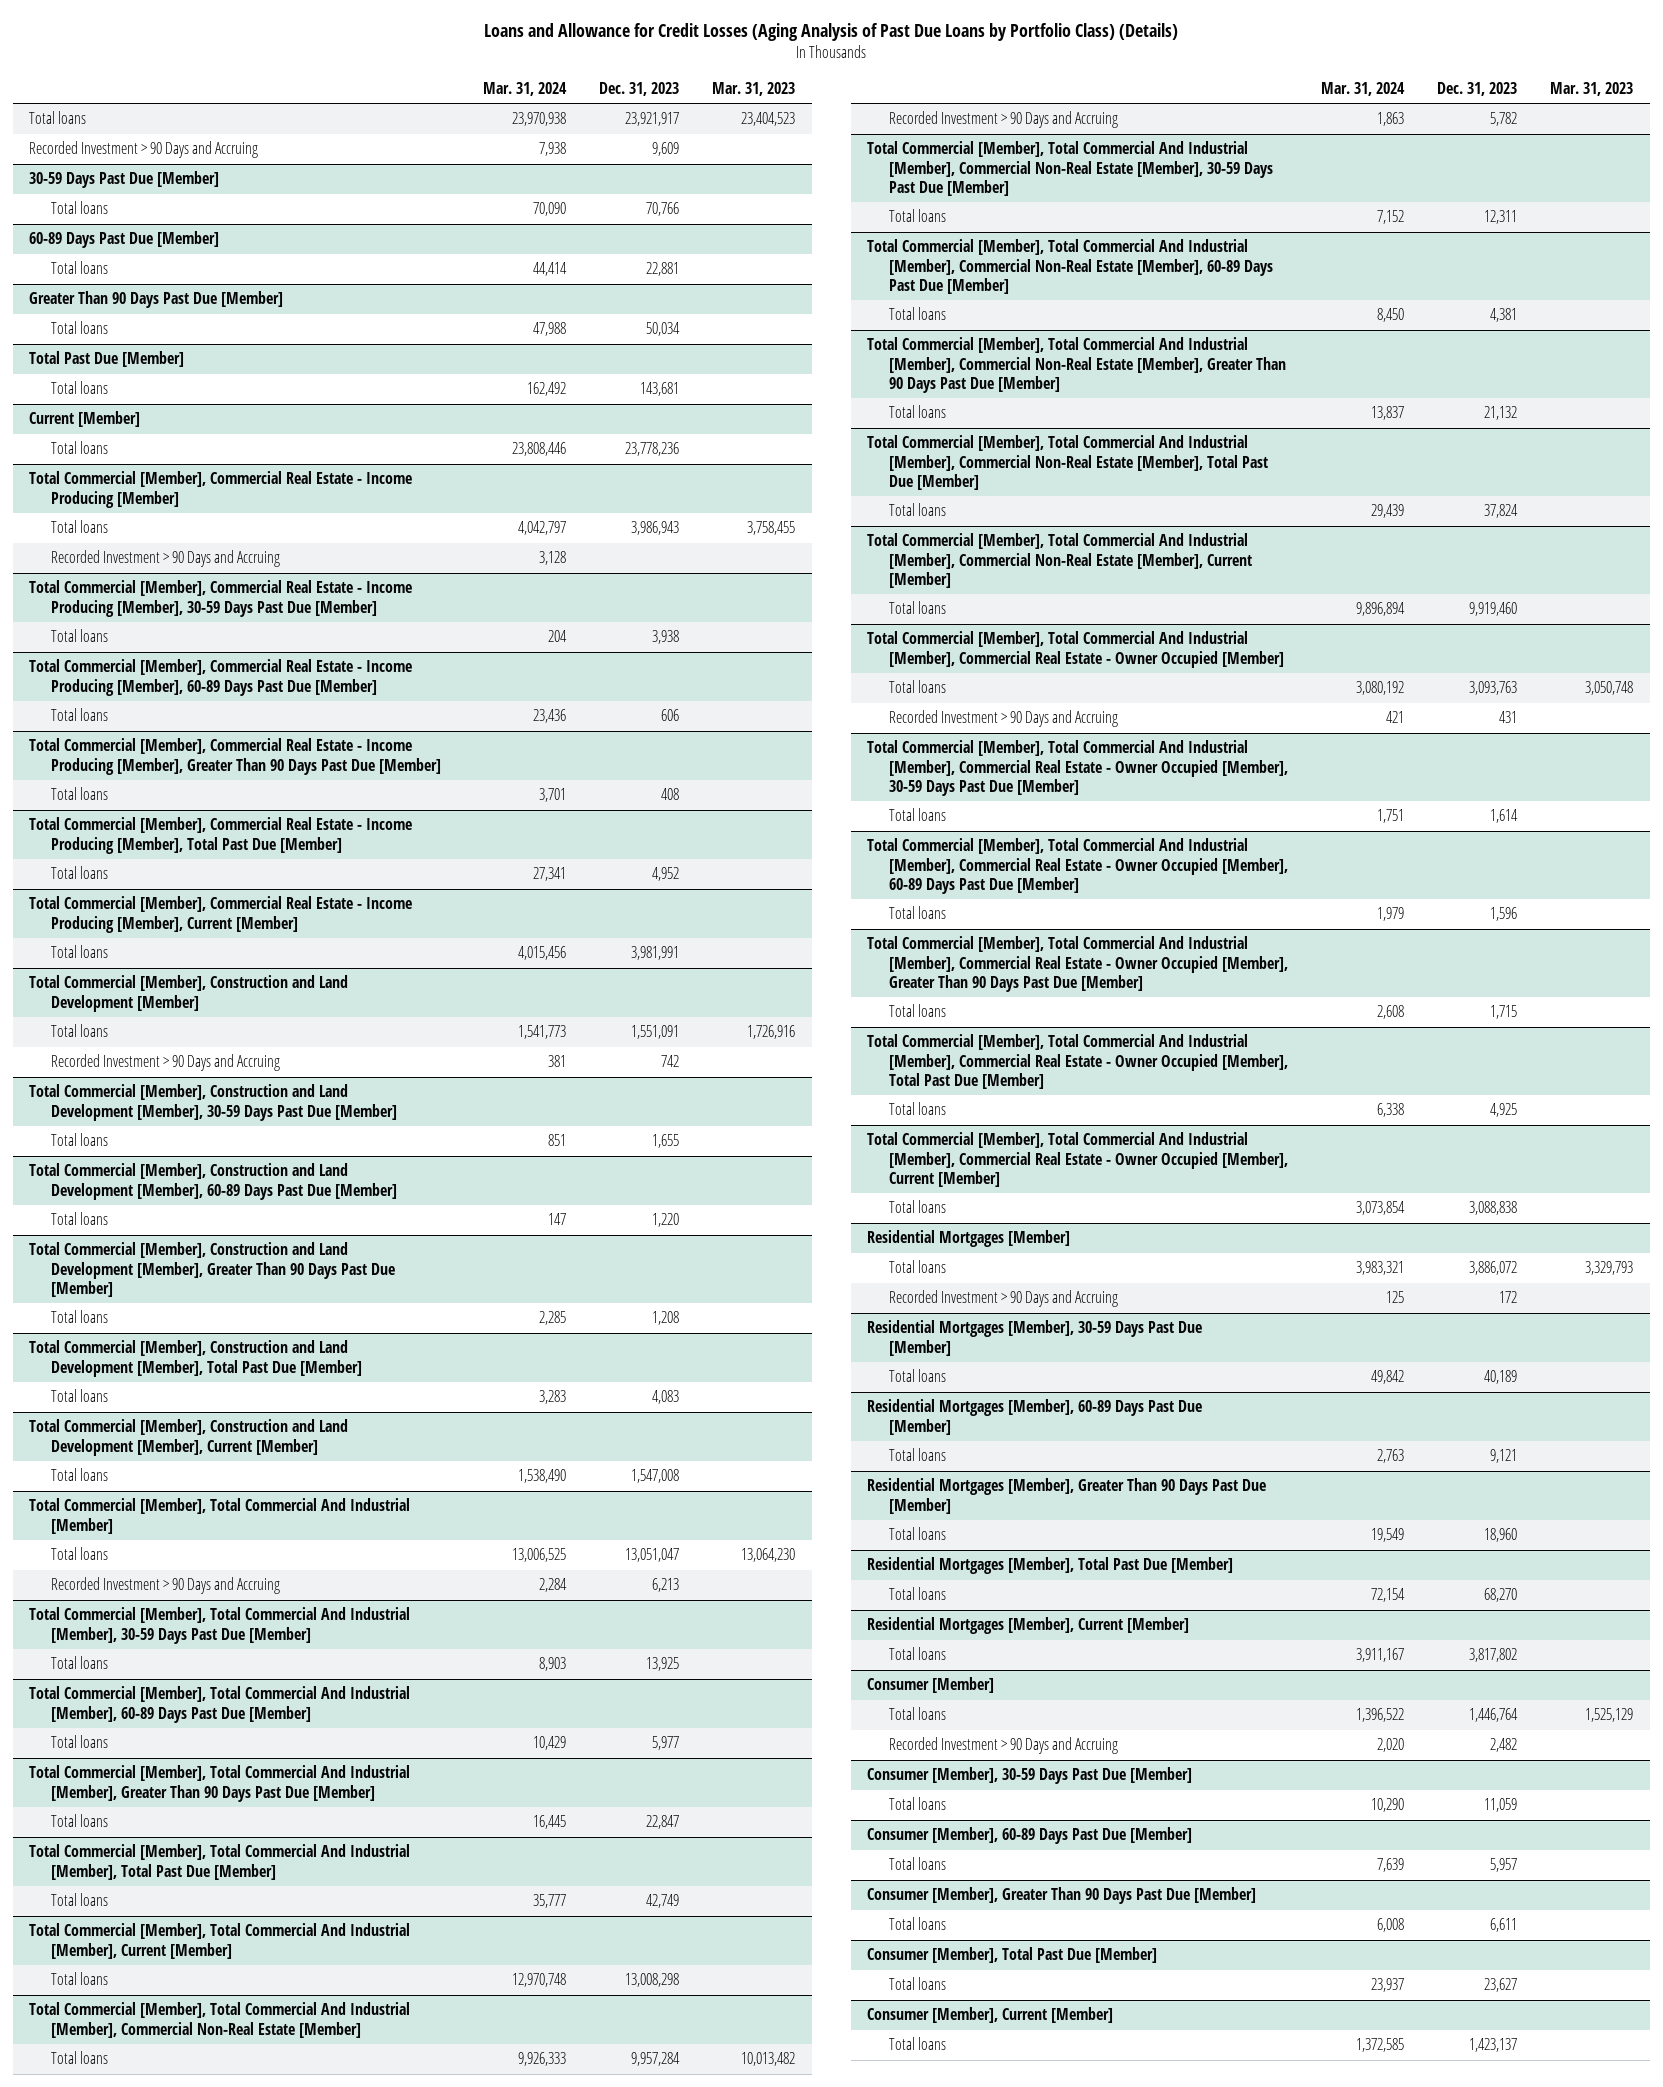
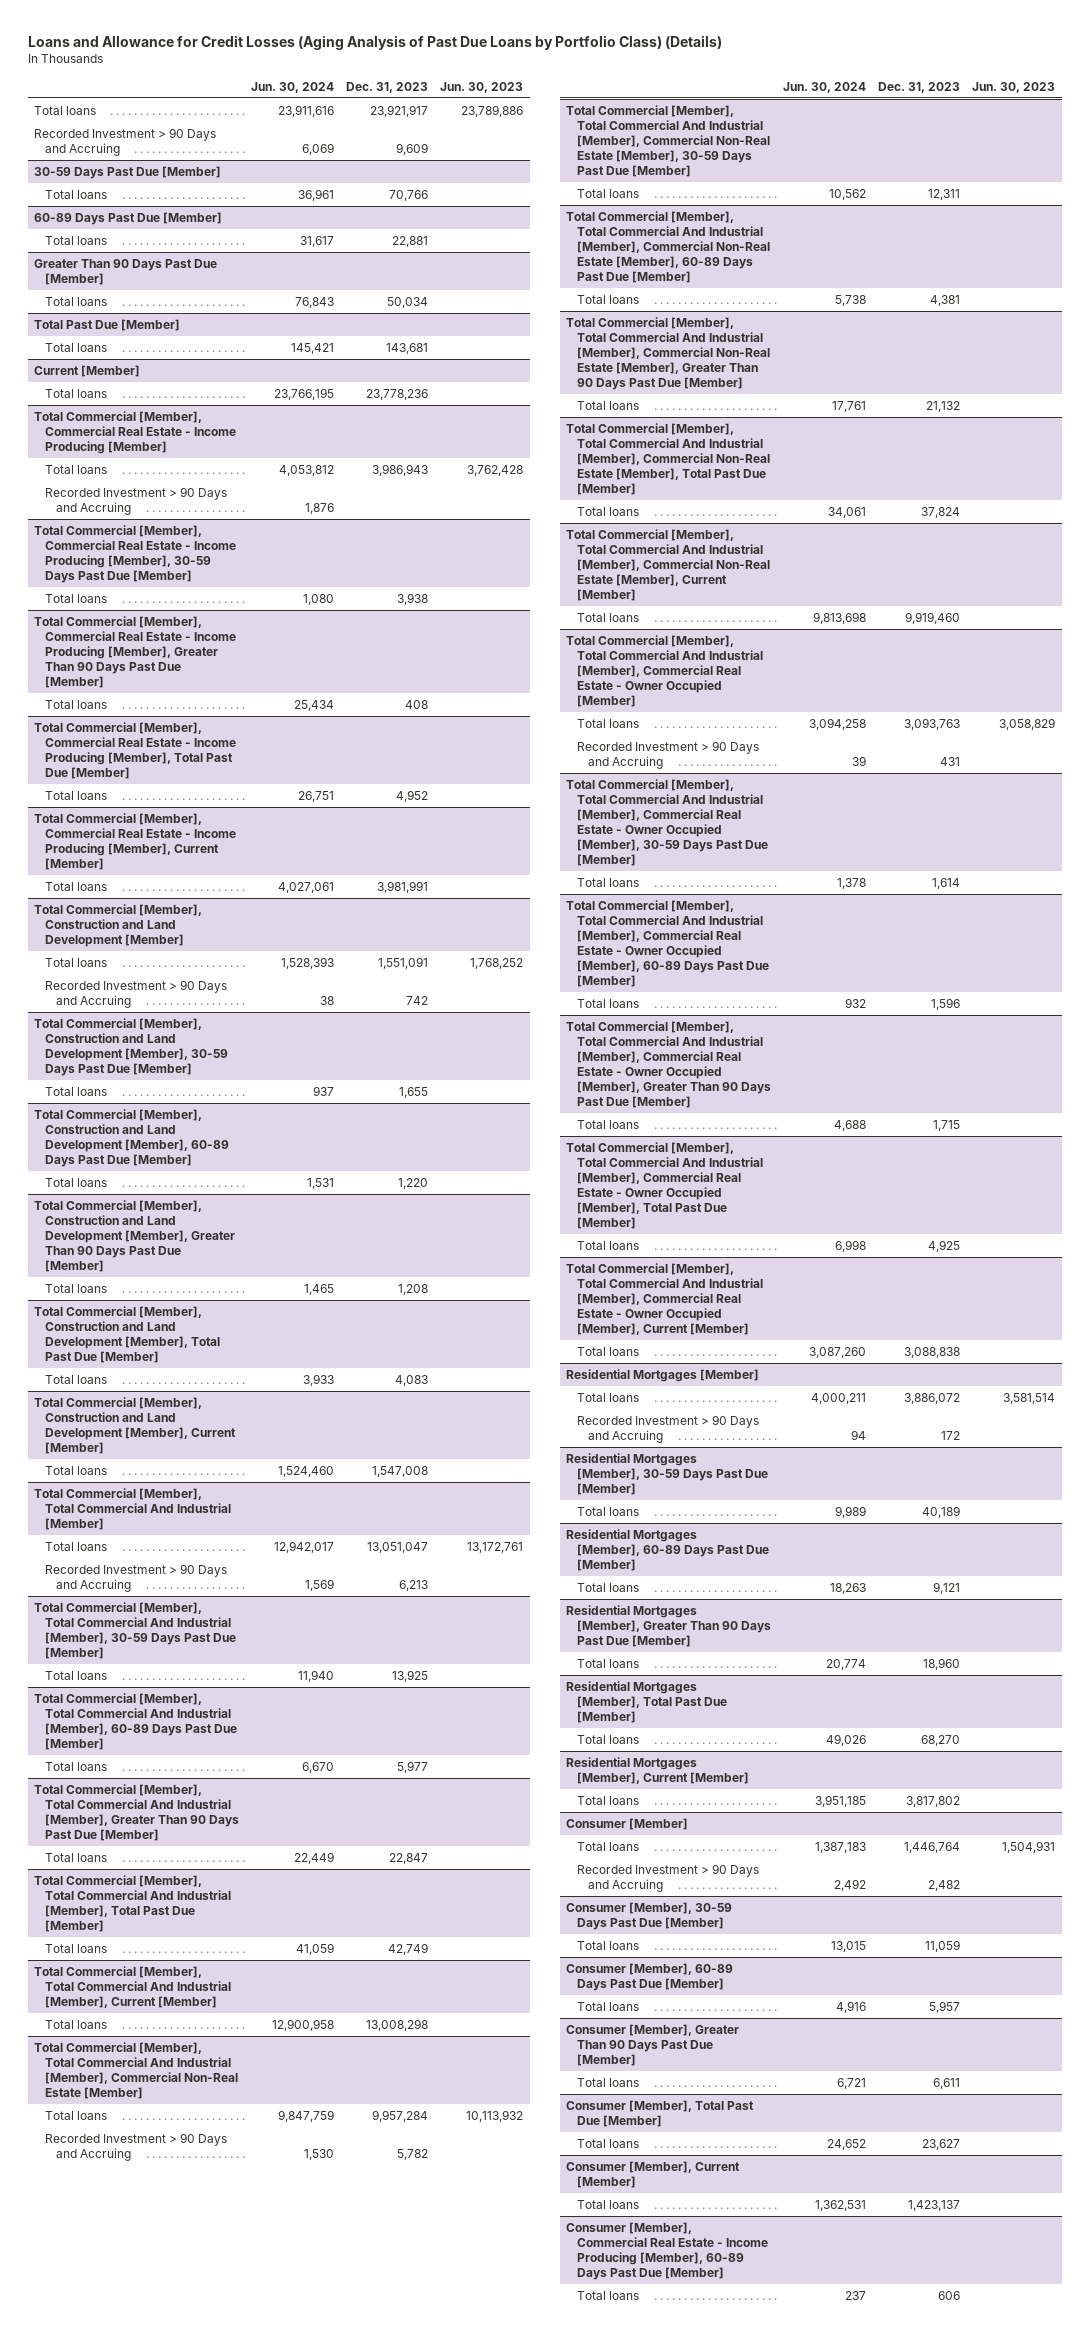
- | Mar. 31, 2024 | Dec. 31, 2023 | Mar. 31, 2023
+ | Jun. 30, 2024 | Dec. 31, 2023 | Jun. 30, 2023
- Total Commercial [Member], Commercial Real Estate - Income Producing [Member], 60-89 Days Past Due [Member]
- Total loans | 23,436 | 606 |
+ Consumer [Member], Commercial Real Estate - Income Producing [Member], 60-89 Days Past Due [Member]
+ Total loans | 237 | 606 |

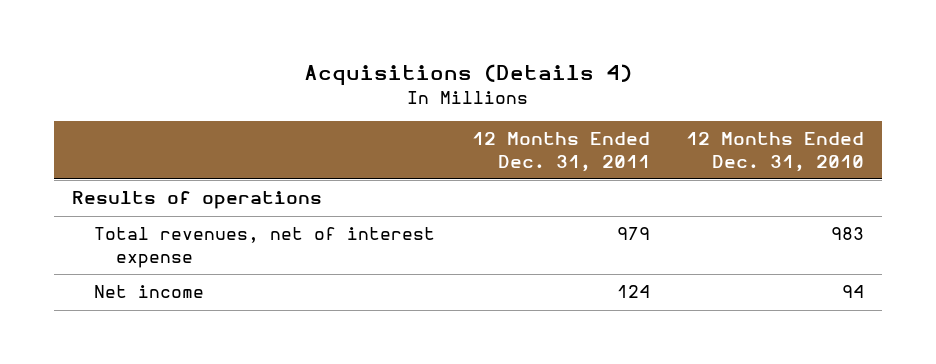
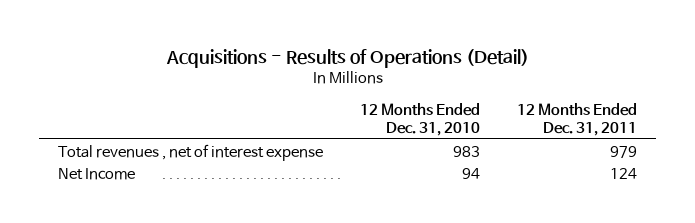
- Acquisitions (Details 4)
+ Acquisitions - Results of Operations (Detail)
- | 12 Months Ended Dec. 31, 2011 | 12 Months Ended Dec. 31, 2010
+ | 12 Months Ended Dec. 31, 2010 | 12 Months Ended Dec. 31, 2011
- Results of operations
- Total revenues, net of interest expense | 979 | 983
- Net income | 124 | 94
+ Total revenues , net of interest expense | 983 | 979
+ Net Income | 94 | 124

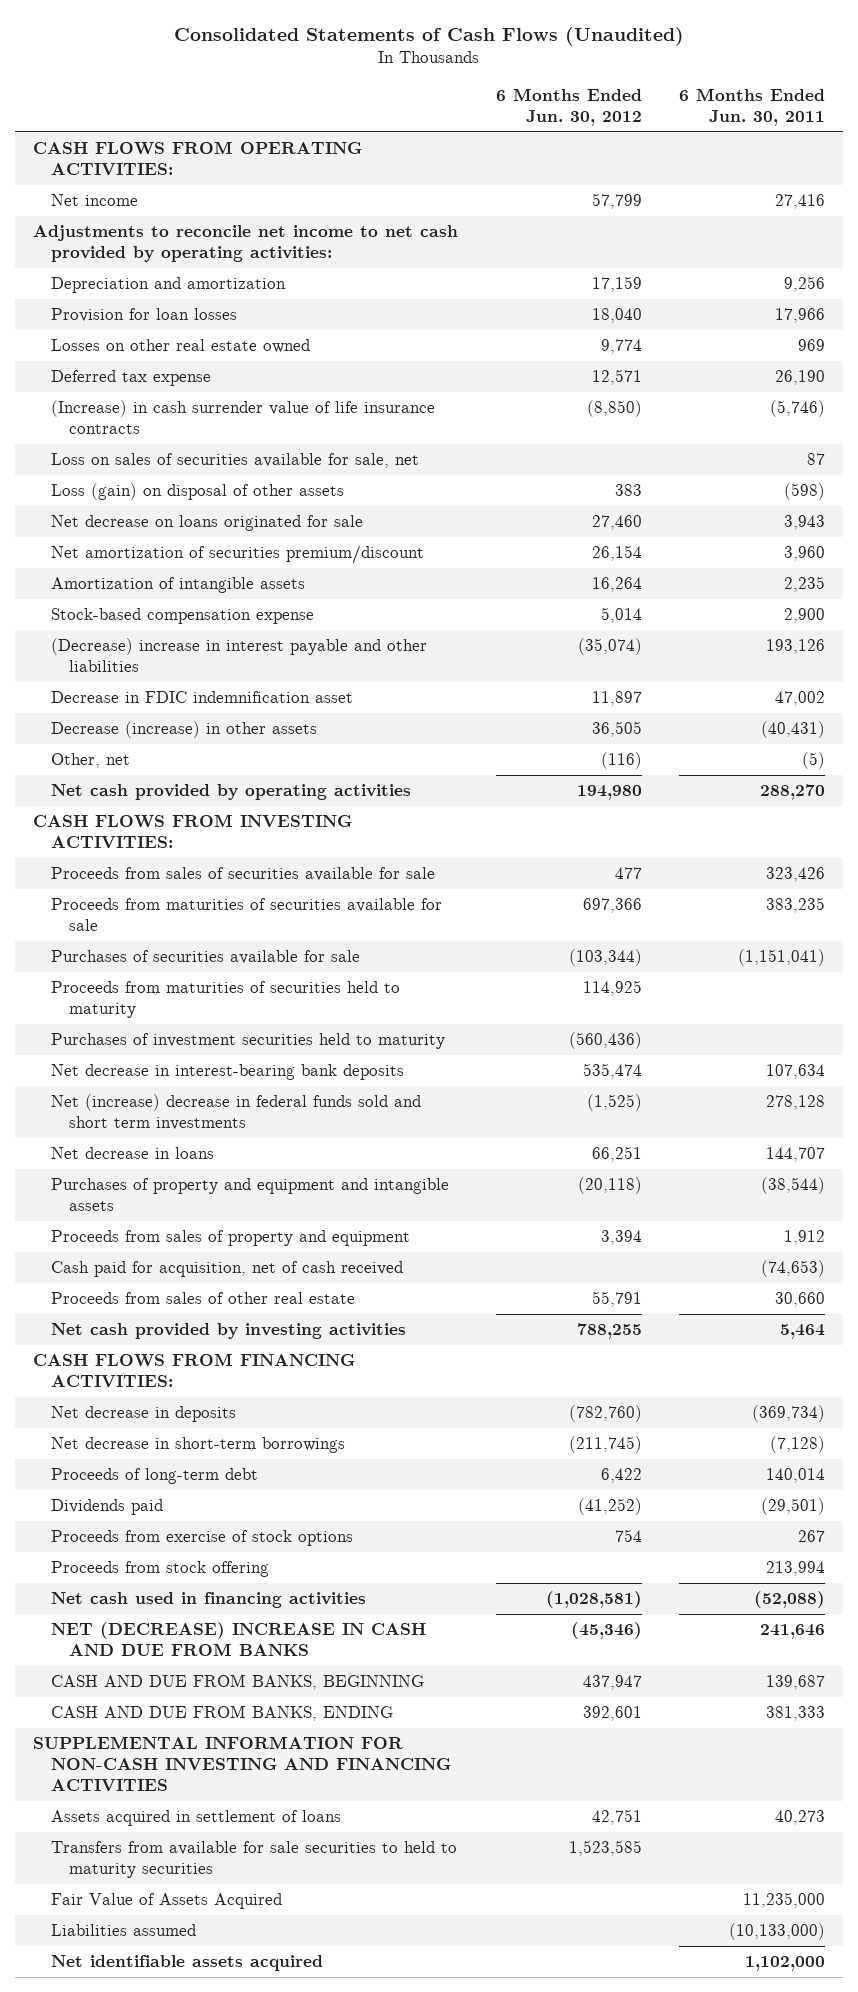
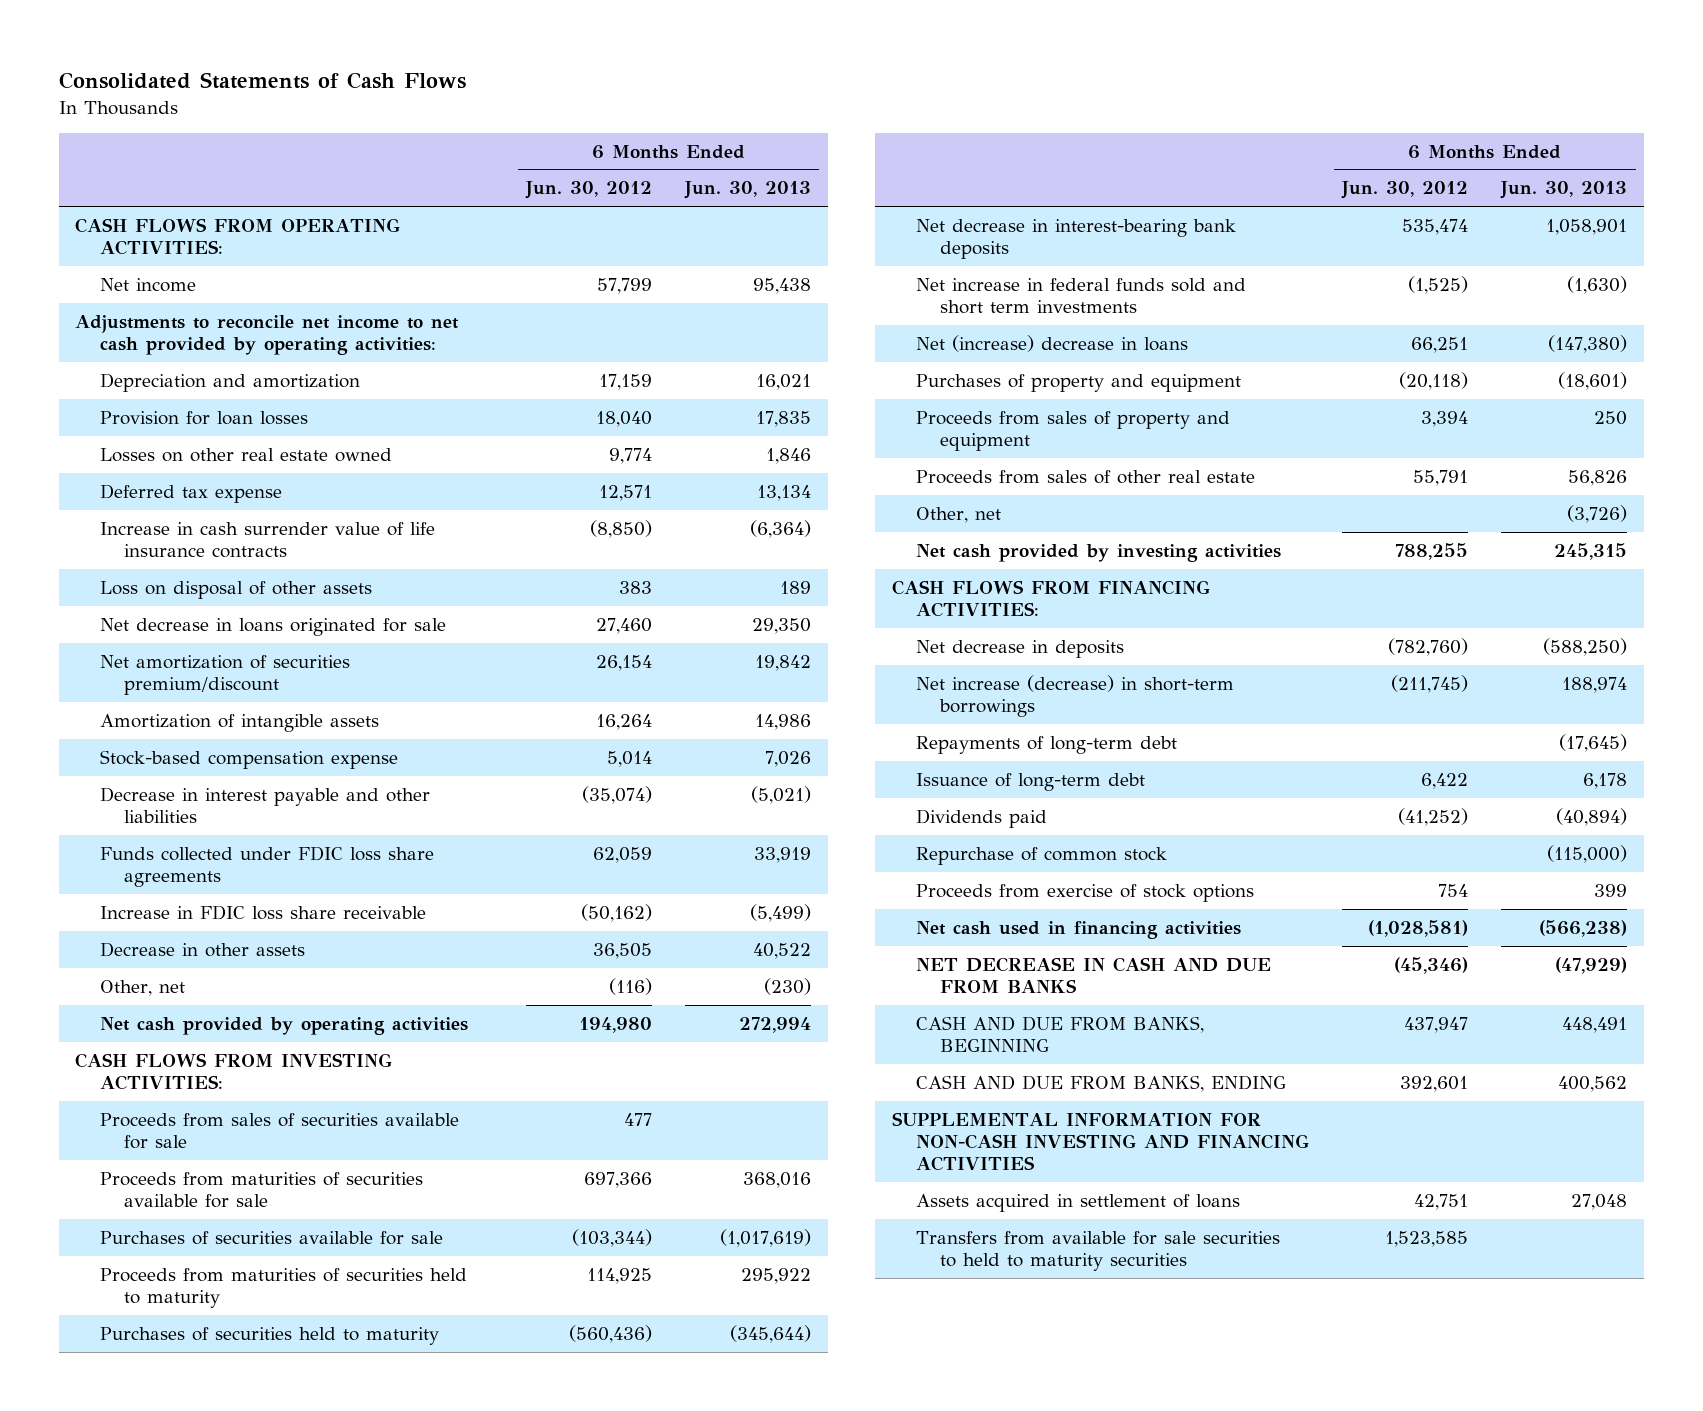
- Consolidated Statements of Cash Flows (Unaudited)
+ Consolidated Statements of Cash Flows
- | 6 Months Ended Jun. 30, 2012 | 6 Months Ended Jun. 30, 2011
+ | 6 Months Ended Jun. 30, 2012 | 6 Months Ended Jun. 30, 2013
- (Increase) in cash surrender value of life insurance contracts | (8,850) | (5,746)
- Loss on sales of securities available for sale, net | | 87
- Loss (gain) on disposal of other assets | 383 | (598)
- Net decrease on loans originated for sale | 27,460 | 3,943
+ Increase in cash surrender value of life insurance contracts | (8,850) | (6,364)
+ Loss on disposal of other assets | 383 | 189
+ Net decrease in loans originated for sale | 27,460 | 29,350
- (Decrease) increase in interest payable and other liabilities | (35,074) | 193,126
- Decrease in FDIC indemnification asset | 11,897 | 47,002
- Decrease (increase) in other assets | 36,505 | (40,431)
+ Decrease in interest payable and other liabilities | (35,074) | (5,021)
+ Funds collected under FDIC loss share agreements | 62,059 | 33,919
+ Increase in FDIC loss share receivable | (50,162) | (5,499)
+ Decrease in other assets | 36,505 | 40,522
- Purchases of investment securities held to maturity | (560,436) |
+ Purchases of securities held to maturity | (560,436) | (345,644)
- Net (increase) decrease in federal funds sold and short term investments | (1,525) | 278,128
- Net decrease in loans | 66,251 | 144,707
- Purchases of property and equipment and intangible assets | (20,118) | (38,544)
+ Net increase in federal funds sold and short term investments | (1,525) | (1,630)
+ Net (increase) decrease in loans | 66,251 | (147,380)
+ Purchases of property and equipment | (20,118) | (18,601)
- Cash paid for acquisition, net of cash received | | (74,653)
+ Other, net | | (3,726)
- Net decrease in short-term borrowings | (211,745) | (7,128)
- Proceeds of long-term debt | 6,422 | 140,014
+ Net increase (decrease) in short-term borrowings | (211,745) | 188,974
+ Repayments of long-term debt | | (17,645)
+ Issuance of long-term debt | 6,422 | 6,178
+ Repurchase of common stock | | (115,000)
- Proceeds from stock offering | | 213,994
- NET (DECREASE) INCREASE IN CASH AND DUE FROM BANKS | (45,346) | 241,646
+ NET DECREASE IN CASH AND DUE FROM BANKS | (45,346) | (47,929)
- Fair Value of Assets Acquired | | 11,235,000
- Liabilities assumed | | (10,133,000)
- Net identifiable assets acquired | | 1,102,000

